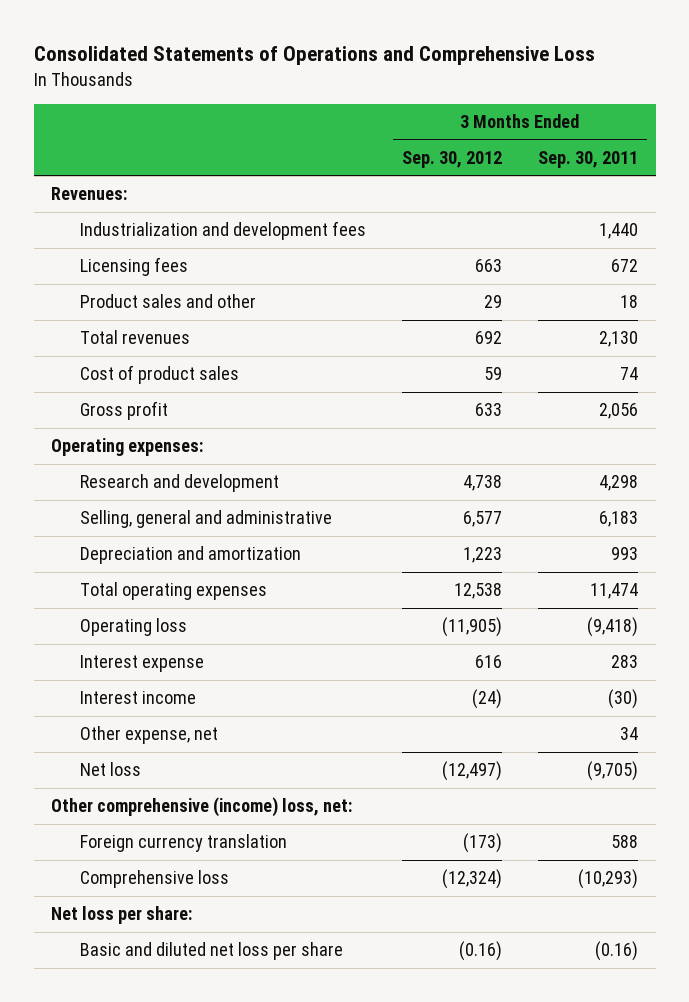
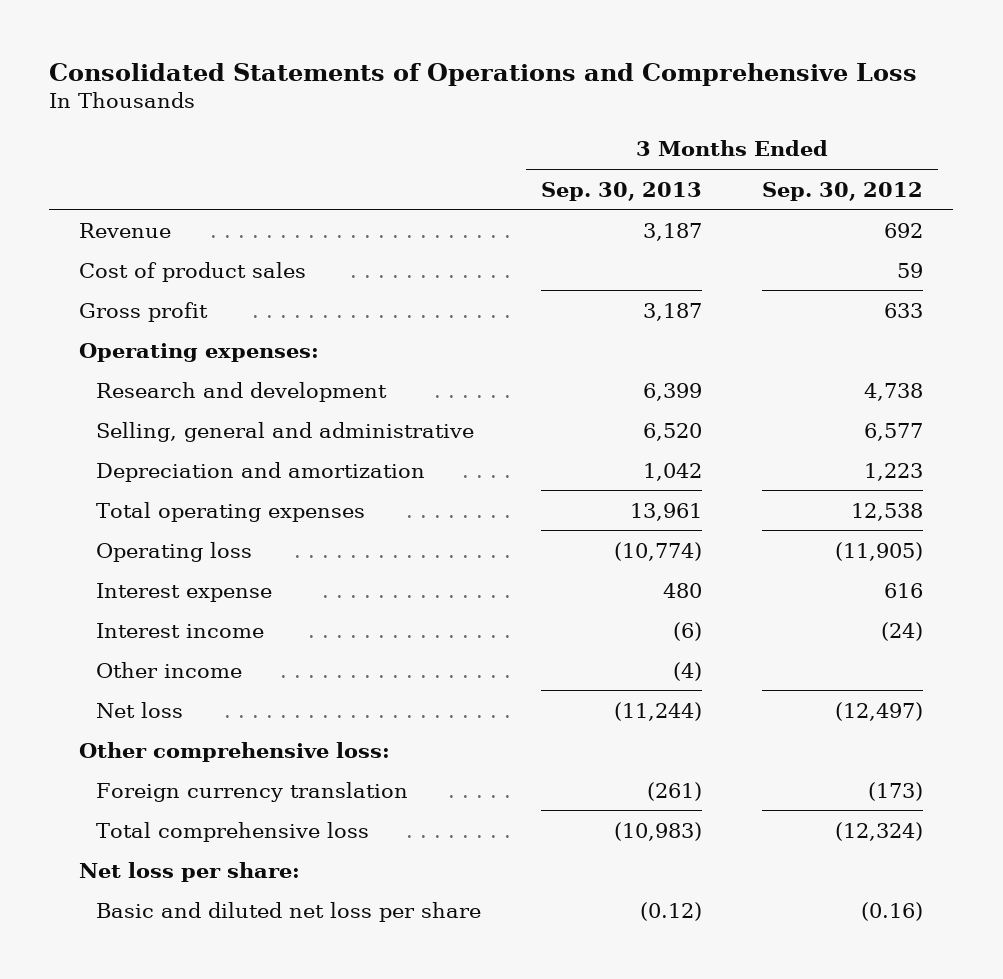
- | 3 Months Ended Sep. 30, 2012 | 3 Months Ended Sep. 30, 2011
+ | 3 Months Ended Sep. 30, 2013 | 3 Months Ended Sep. 30, 2012
- Revenues:
- Industrialization and development fees | | 1,440
- Licensing fees | 663 | 672
- Product sales and other | 29 | 18
- Total revenues | 692 | 2,130
+ Revenue | 3,187 | 692
- Other expense, net | | 34
+ Other income | (4) |
- Other comprehensive (income) loss, net:
+ Other comprehensive loss:
- Comprehensive loss | (12,324) | (10,293)
+ Total comprehensive loss | (10,983) | (12,324)

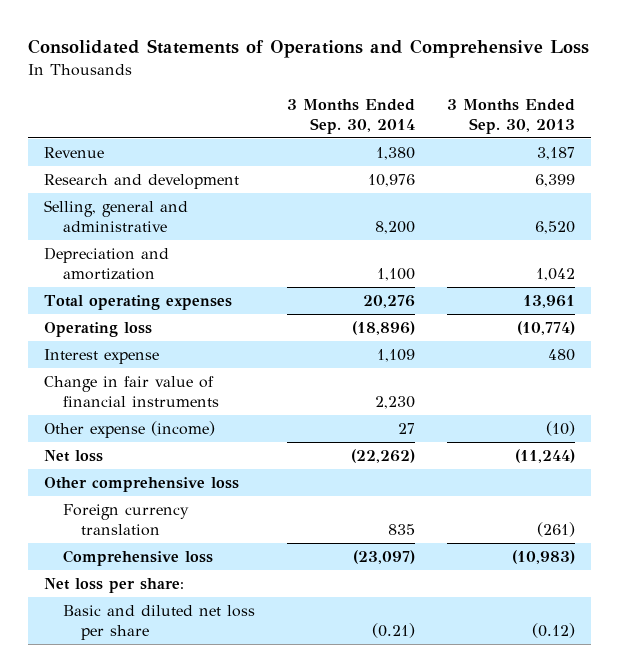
- | 3 Months Ended Sep. 30, 2013 | 3 Months Ended Sep. 30, 2012
+ | 3 Months Ended Sep. 30, 2014 | 3 Months Ended Sep. 30, 2013
- Cost of product sales | | 59
- Gross profit | 3,187 | 633
- Operating expenses:
- Interest income | (6) | (24)
- Other income | (4) |
+ Change in fair value of financial instruments | 2,230 |
+ Other expense (income) | 27 | (10)
- Other comprehensive loss:
+ Other comprehensive loss
- Total comprehensive loss | (10,983) | (12,324)
+ Comprehensive loss | (23,097) | (10,983)

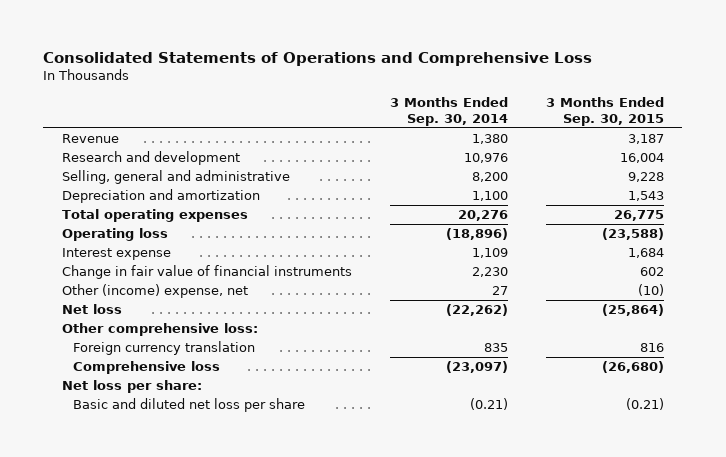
- | 3 Months Ended Sep. 30, 2014 | 3 Months Ended Sep. 30, 2013
+ | 3 Months Ended Sep. 30, 2014 | 3 Months Ended Sep. 30, 2015
- Other expense (income) | 27 | (10)
+ Other (income) expense, net | 27 | (10)
- Other comprehensive loss
+ Other comprehensive loss:

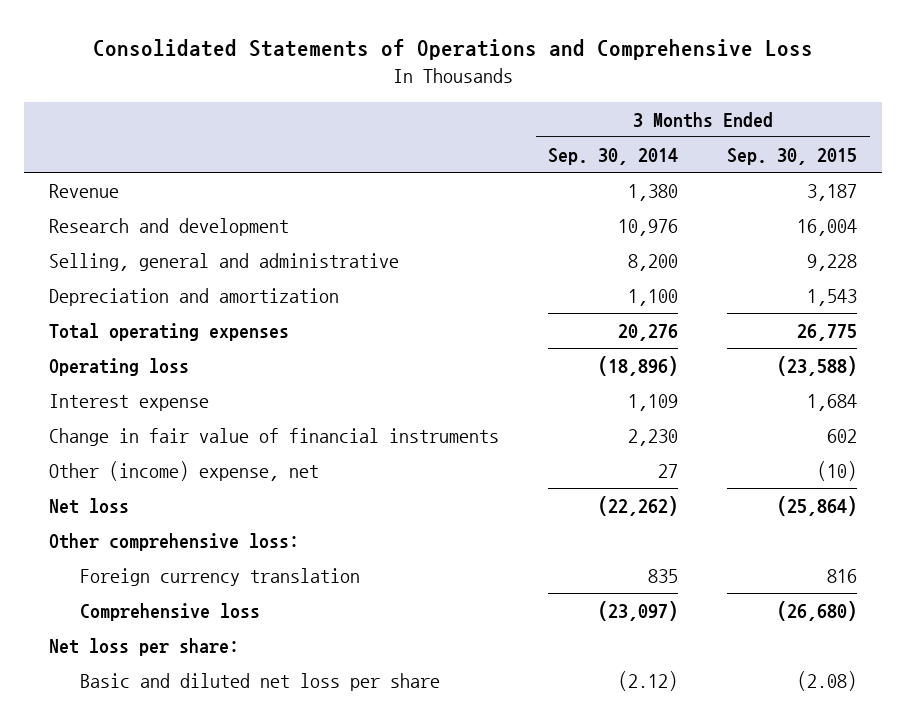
- Basic and diluted net loss per share | (0.21) | (0.21)
+ Basic and diluted net loss per share | (2.12) | (2.08)

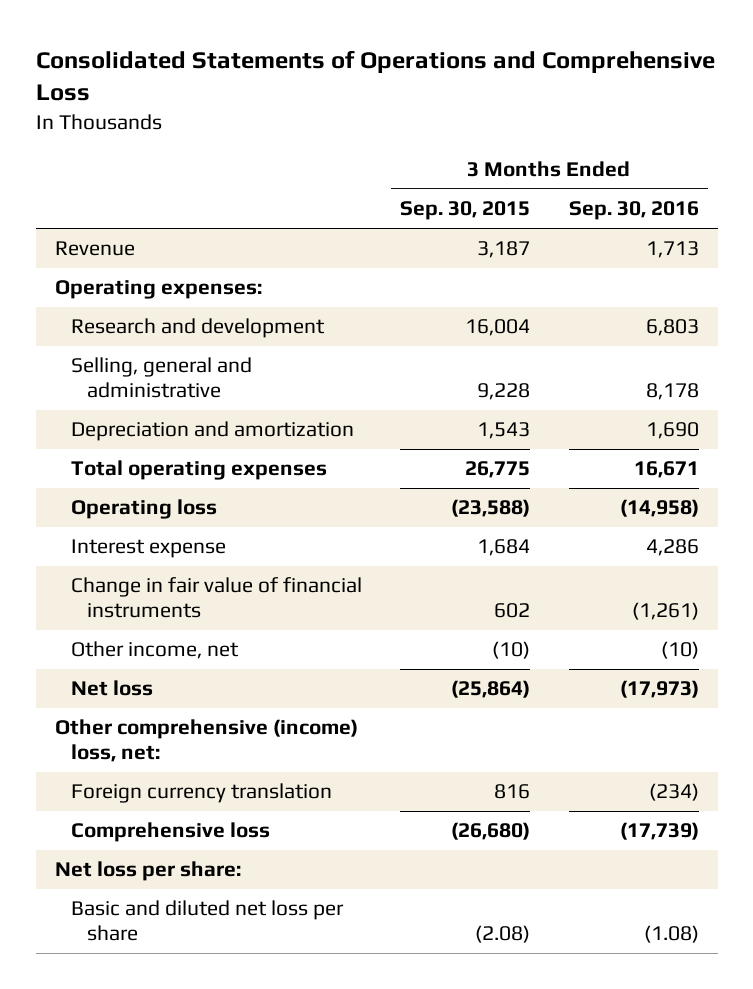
- | 3 Months Ended Sep. 30, 2014 | 3 Months Ended Sep. 30, 2015
+ | 3 Months Ended Sep. 30, 2015 | 3 Months Ended Sep. 30, 2016
+ Operating expenses:
- Other (income) expense, net | 27 | (10)
+ Other income, net | (10) | (10)
- Other comprehensive loss:
+ Other comprehensive (income) loss, net:

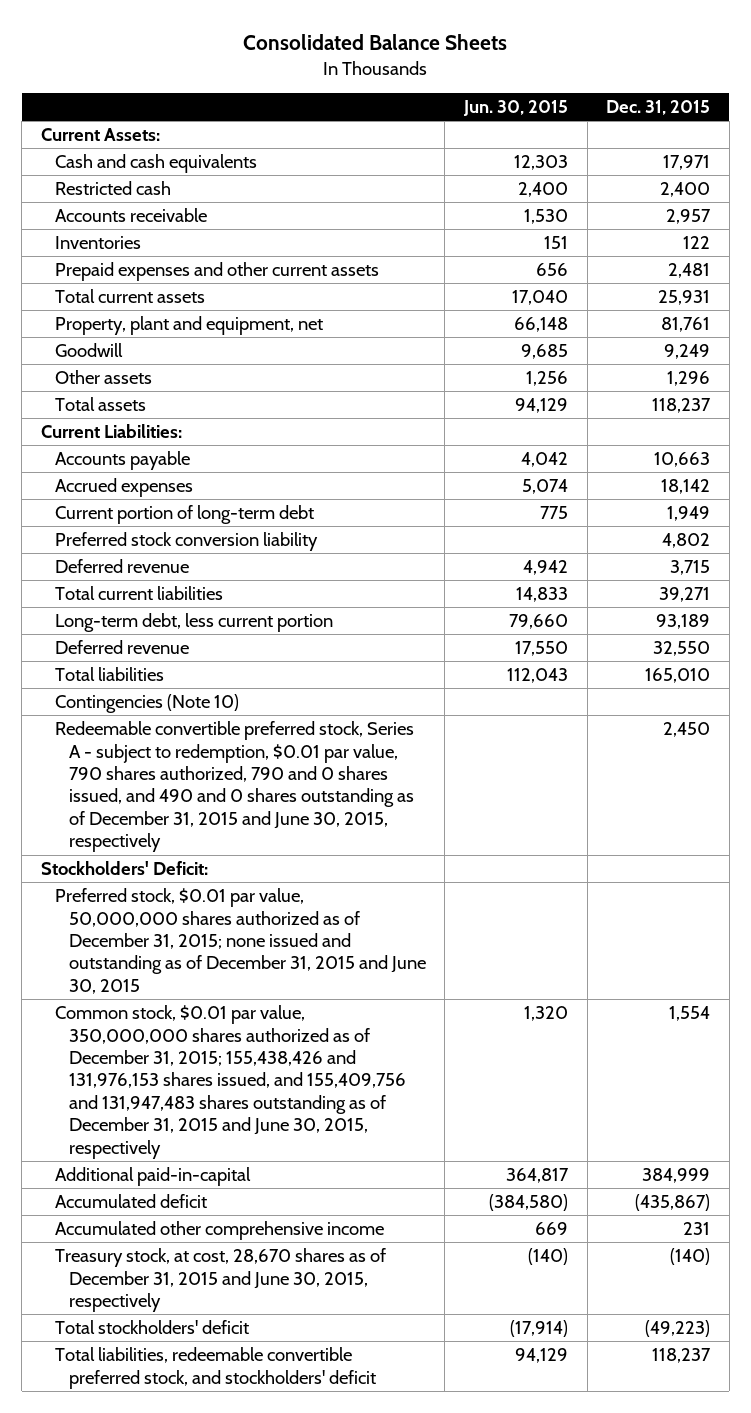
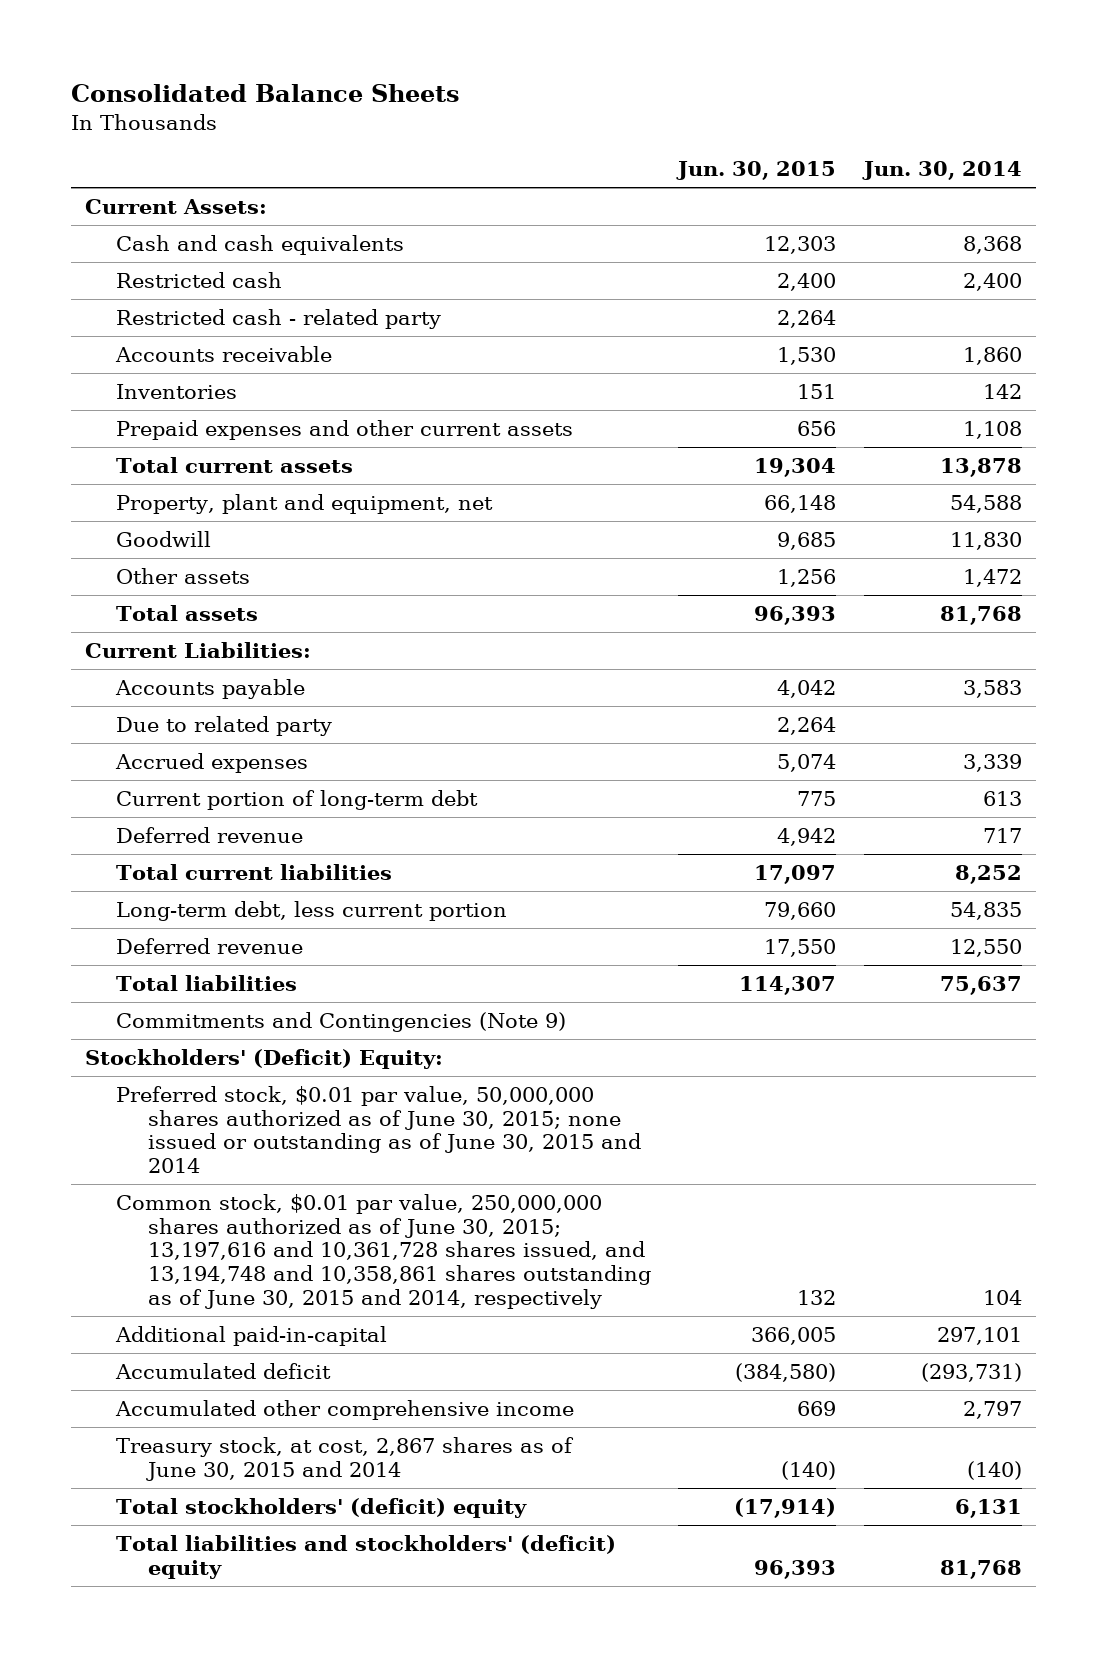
- | Jun. 30, 2015 | Dec. 31, 2015
+ | Jun. 30, 2015 | Jun. 30, 2014
+ Restricted cash - related party | 2,264 |
- Total current assets | 17,040 | 25,931
+ Total current assets | 19,304 | 13,878
- Total assets | 94,129 | 118,237
+ Total assets | 96,393 | 81,768
+ Due to related party | 2,264 |
- Preferred stock conversion liability | | 4,802
- Total current liabilities | 14,833 | 39,271
+ Total current liabilities | 17,097 | 8,252
- Total liabilities | 112,043 | 165,010
- Contingencies (Note 10)
- Redeemable convertible preferred stock, Series A - subject to redemption, $0.01 par value, 790 shares authorized, 790 and 0 shares issued, and 490 and 0 shares outstanding as of December 31, 2015 and June 30, 2015, respectively | | 2,450
- Stockholders' Deficit:
- Preferred stock, $0.01 par value, 50,000,000 shares authorized as of December 31, 2015; none issued and outstanding as of December 31, 2015 and June 30, 2015
- Common stock, $0.01 par value, 350,000,000 shares authorized as of December 31, 2015; 155,438,426 and 131,976,153 shares issued, and 155,409,756 and 131,947,483 shares outstanding as of December 31, 2015 and June 30, 2015, respectively | 1,320 | 1,554
- Additional paid-in-capital | 364,817 | 384,999
+ Total liabilities | 114,307 | 75,637
+ Commitments and Contingencies (Note 9)
+ Stockholders' (Deficit) Equity:
+ Preferred stock, $0.01 par value, 50,000,000 shares authorized as of June 30, 2015; none issued or outstanding as of June 30, 2015 and 2014
+ Common stock, $0.01 par value, 250,000,000 shares authorized as of June 30, 2015; 13,197,616 and 10,361,728 shares issued, and 13,194,748 and 10,358,861 shares outstanding as of June 30, 2015 and 2014, respectively | 132 | 104
+ Additional paid-in-capital | 366,005 | 297,101
- Treasury stock, at cost, 28,670 shares as of December 31, 2015 and June 30, 2015, respectively | (140) | (140)
- Total stockholders' deficit | (17,914) | (49,223)
- Total liabilities, redeemable convertible preferred stock, and stockholders' deficit | 94,129 | 118,237
+ Treasury stock, at cost, 2,867 shares as of June 30, 2015 and 2014 | (140) | (140)
+ Total stockholders' (deficit) equity | (17,914) | 6,131
+ Total liabilities and stockholders' (deficit) equity | 96,393 | 81,768

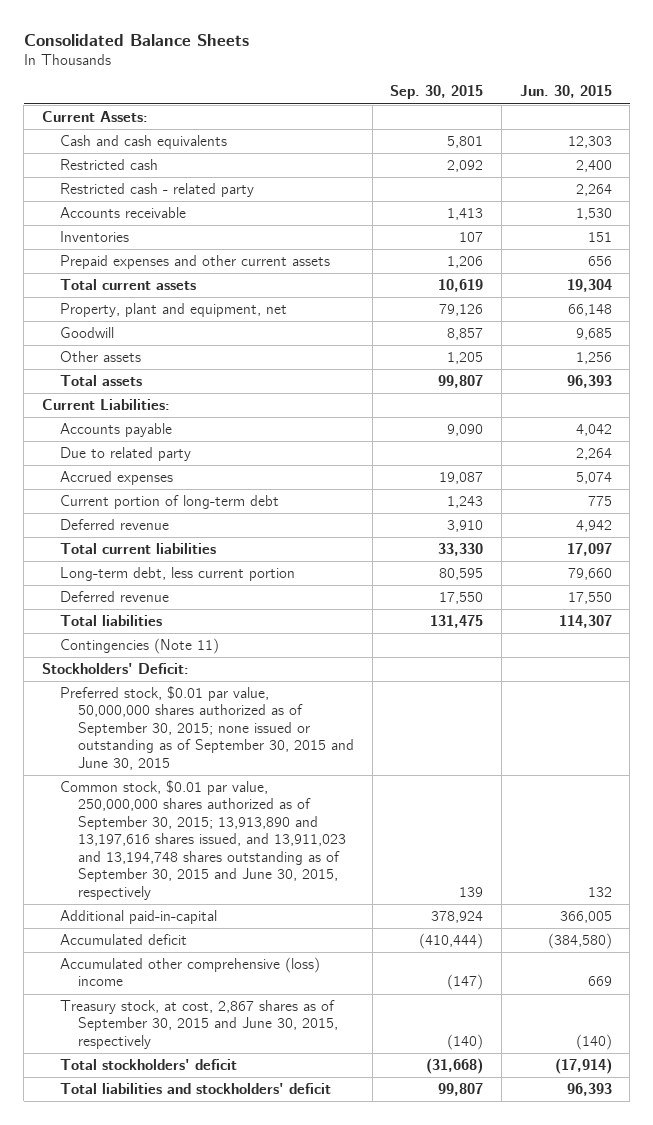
- | Jun. 30, 2015 | Jun. 30, 2014
+ | Sep. 30, 2015 | Jun. 30, 2015
- Commitments and Contingencies (Note 9)
- Stockholders' (Deficit) Equity:
- Preferred stock, $0.01 par value, 50,000,000 shares authorized as of June 30, 2015; none issued or outstanding as of June 30, 2015 and 2014
- Common stock, $0.01 par value, 250,000,000 shares authorized as of June 30, 2015; 13,197,616 and 10,361,728 shares issued, and 13,194,748 and 10,358,861 shares outstanding as of June 30, 2015 and 2014, respectively | 132 | 104
+ Contingencies (Note 11)
+ Stockholders' Deficit:
+ Preferred stock, $0.01 par value, 50,000,000 shares authorized as of September 30, 2015; none issued or outstanding as of September 30, 2015 and June 30, 2015
+ Common stock, $0.01 par value, 250,000,000 shares authorized as of September 30, 2015; 13,913,890 and 13,197,616 shares issued, and 13,911,023 and 13,194,748 shares outstanding as of September 30, 2015 and June 30, 2015, respectively | 139 | 132
- Accumulated other comprehensive income | 669 | 2,797
- Treasury stock, at cost, 2,867 shares as of June 30, 2015 and 2014 | (140) | (140)
- Total stockholders' (deficit) equity | (17,914) | 6,131
- Total liabilities and stockholders' (deficit) equity | 96,393 | 81,768
+ Accumulated other comprehensive (loss) income | (147) | 669
+ Treasury stock, at cost, 2,867 shares as of September 30, 2015 and June 30, 2015, respectively | (140) | (140)
+ Total stockholders' deficit | (31,668) | (17,914)
+ Total liabilities and stockholders' deficit | 99,807 | 96,393

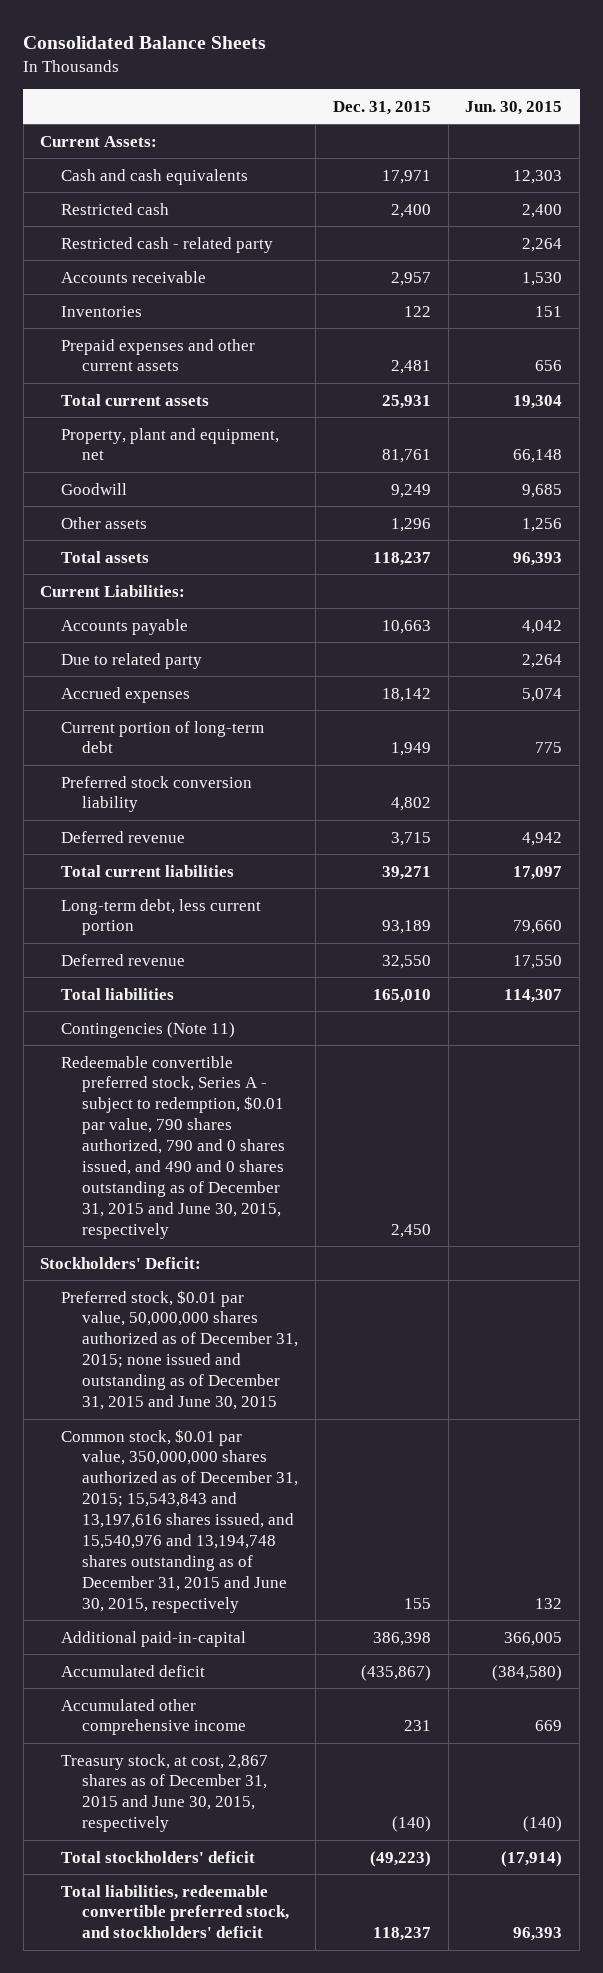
- | Sep. 30, 2015 | Jun. 30, 2015
+ | Dec. 31, 2015 | Jun. 30, 2015
+ Preferred stock conversion liability | 4,802 |
+ Redeemable convertible preferred stock, Series A - subject to redemption, $0.01 par value, 790 shares authorized, 790 and 0 shares issued, and 490 and 0 shares outstanding as of December 31, 2015 and June 30, 2015, respectively | 2,450 |
- Preferred stock, $0.01 par value, 50,000,000 shares authorized as of September 30, 2015; none issued or outstanding as of September 30, 2015 and June 30, 2015
- Common stock, $0.01 par value, 250,000,000 shares authorized as of September 30, 2015; 13,913,890 and 13,197,616 shares issued, and 13,911,023 and 13,194,748 shares outstanding as of September 30, 2015 and June 30, 2015, respectively | 139 | 132
+ Preferred stock, $0.01 par value, 50,000,000 shares authorized as of December 31, 2015; none issued and outstanding as of December 31, 2015 and June 30, 2015
+ Common stock, $0.01 par value, 350,000,000 shares authorized as of December 31, 2015; 15,543,843 and 13,197,616 shares issued, and 15,540,976 and 13,194,748 shares outstanding as of December 31, 2015 and June 30, 2015, respectively | 155 | 132
- Accumulated other comprehensive (loss) income | (147) | 669
- Treasury stock, at cost, 2,867 shares as of September 30, 2015 and June 30, 2015, respectively | (140) | (140)
+ Accumulated other comprehensive income | 231 | 669
+ Treasury stock, at cost, 2,867 shares as of December 31, 2015 and June 30, 2015, respectively | (140) | (140)
- Total liabilities and stockholders' deficit | 99,807 | 96,393
+ Total liabilities, redeemable convertible preferred stock, and stockholders' deficit | 118,237 | 96,393

